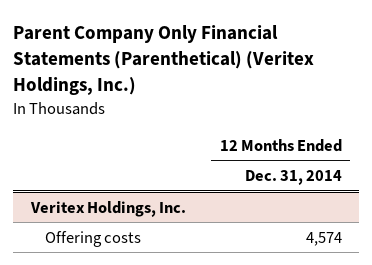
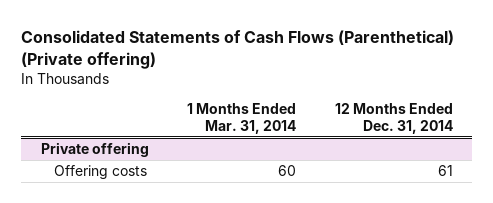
- Parent Company Only Financial Statements (Parenthetical) (Veritex Holdings, Inc.)
+ Consolidated Statements of Cash Flows (Parenthetical) (Private offering)
- | 12 Months Ended Dec. 31, 2014
+ | 1 Months Ended Mar. 31, 2014 | 12 Months Ended Dec. 31, 2014
- Veritex Holdings, Inc.
- Offering costs | 4,574
+ Private offering
+ Offering costs | 60 | 61

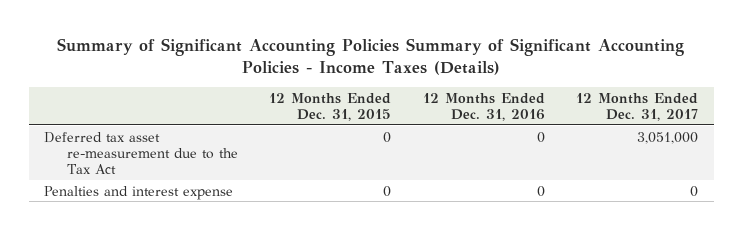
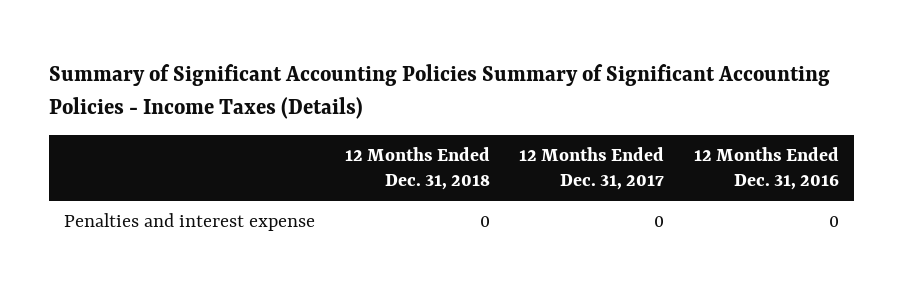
- | 12 Months Ended Dec. 31, 2015 | 12 Months Ended Dec. 31, 2016 | 12 Months Ended Dec. 31, 2017
+ | 12 Months Ended Dec. 31, 2018 | 12 Months Ended Dec. 31, 2017 | 12 Months Ended Dec. 31, 2016
- Deferred tax asset re-measurement due to the Tax Act | 0 | 0 | 3,051,000

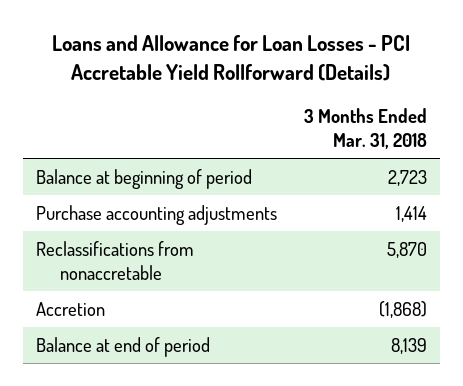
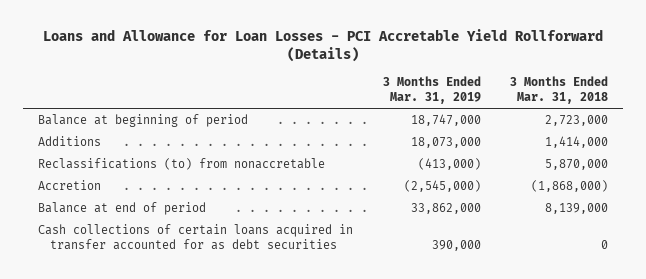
- | 3 Months Ended Mar. 31, 2018
+ | 3 Months Ended Mar. 31, 2019 | 3 Months Ended Mar. 31, 2018
- Balance at beginning of period | 2,723
- Purchase accounting adjustments | 1,414
- Reclassifications from nonaccretable | 5,870
- Accretion | (1,868)
- Balance at end of period | 8,139
+ Balance at beginning of period | 18,747,000 | 2,723,000
+ Additions | 18,073,000 | 1,414,000
+ Reclassifications (to) from nonaccretable | (413,000) | 5,870,000
+ Accretion | (2,545,000) | (1,868,000)
+ Balance at end of period | 33,862,000 | 8,139,000
+ Cash collections of certain loans acquired in transfer accounted for as debt securities | 390,000 | 0

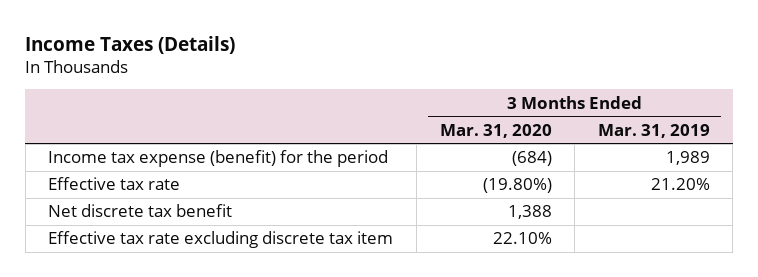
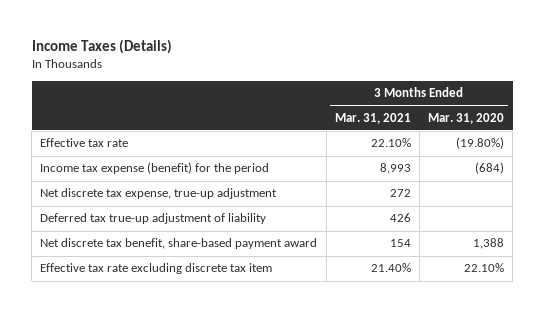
- | 3 Months Ended Mar. 31, 2020 | 3 Months Ended Mar. 31, 2019
+ | 3 Months Ended Mar. 31, 2021 | 3 Months Ended Mar. 31, 2020
- Net discrete tax benefit | 1,388 |
moved down: Income tax expense (benefit) for the period | 8,993 | (684)
+ Net discrete tax expense, true-up adjustment | 272 |
+ Deferred tax true-up adjustment of liability | 426 |
+ Net discrete tax benefit, share-based payment award | 154 | 1,388

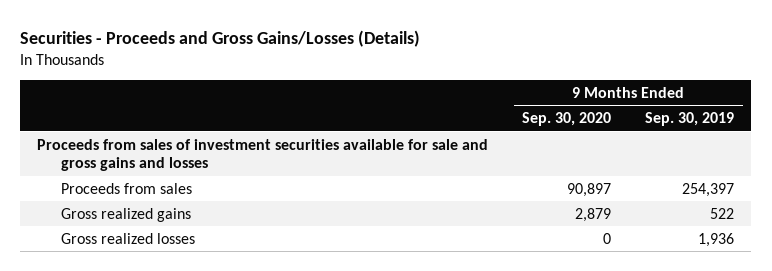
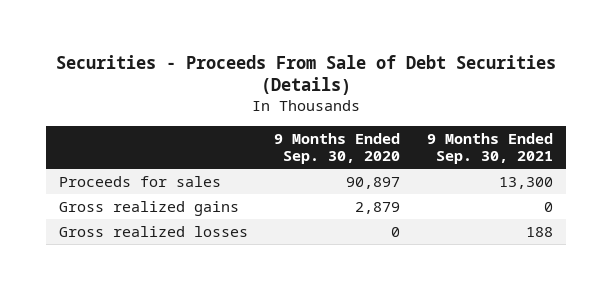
- Securities - Proceeds and Gross Gains/Losses (Details)
+ Securities - Proceeds From Sale of Debt Securities (Details)
- | 9 Months Ended Sep. 30, 2020 | 9 Months Ended Sep. 30, 2019
+ | 9 Months Ended Sep. 30, 2020 | 9 Months Ended Sep. 30, 2021
- Proceeds from sales of investment securities available for sale and gross gains and losses
- Proceeds from sales | 90,897 | 254,397
+ Proceeds for sales | 90,897 | 13,300

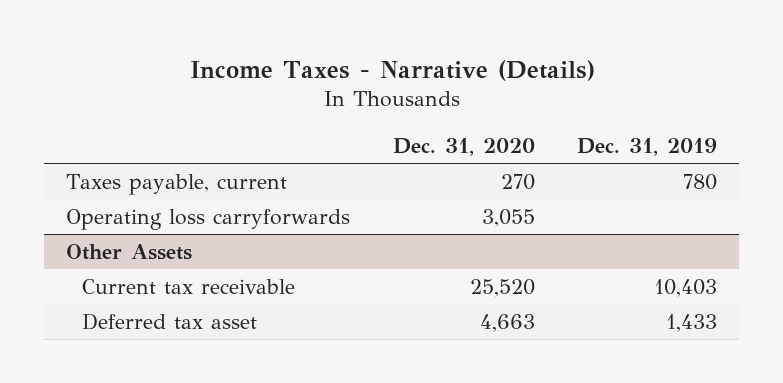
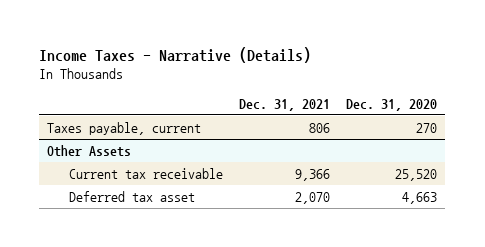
- | Dec. 31, 2020 | Dec. 31, 2019
+ | Dec. 31, 2021 | Dec. 31, 2020
- Operating loss carryforwards | 3,055 |

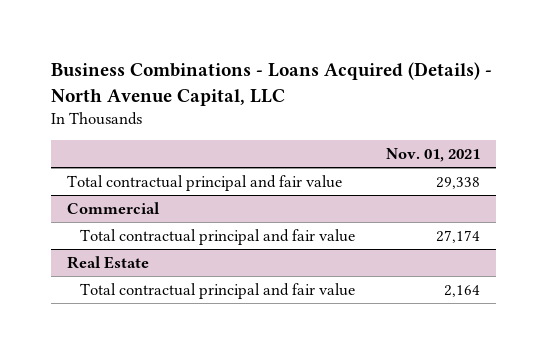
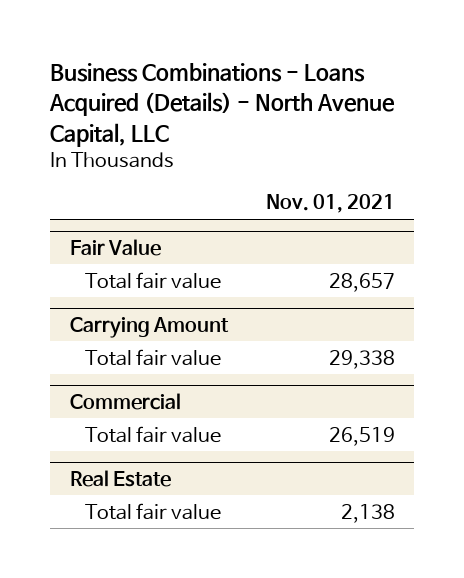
- Total contractual principal and fair value | 29,338
+ Fair Value
+ Total fair value | 28,657
+ Carrying Amount
+ Total fair value | 29,338
@ Commercial
- Total contractual principal and fair value | 27,174
+ Total fair value | 26,519
@ Real Estate
- Total contractual principal and fair value | 2,164
+ Total fair value | 2,138

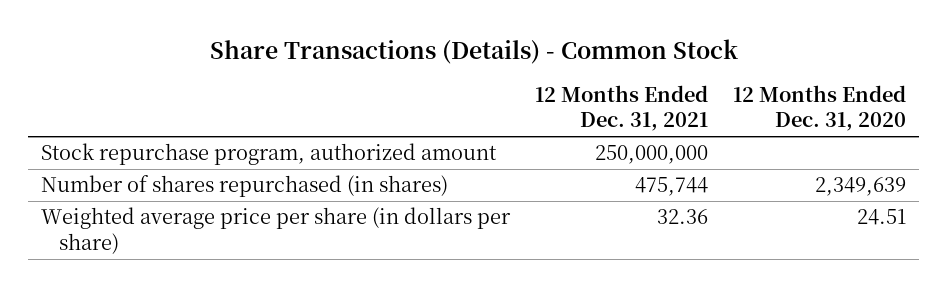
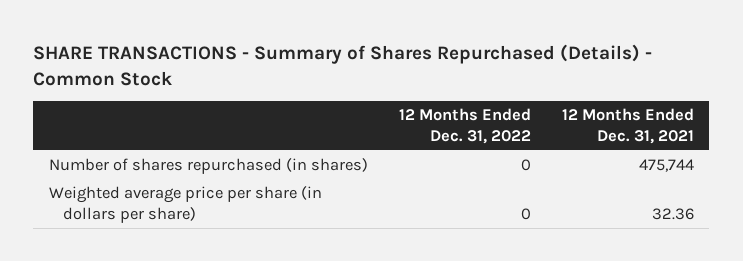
- Share Transactions (Details) - Common Stock
+ SHARE TRANSACTIONS - Summary of Shares Repurchased (Details) - Common Stock
- | 12 Months Ended Dec. 31, 2021 | 12 Months Ended Dec. 31, 2020
+ | 12 Months Ended Dec. 31, 2022 | 12 Months Ended Dec. 31, 2021
- Stock repurchase program, authorized amount | 250,000,000 |

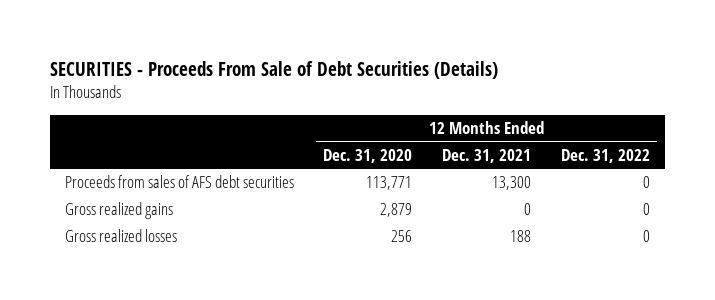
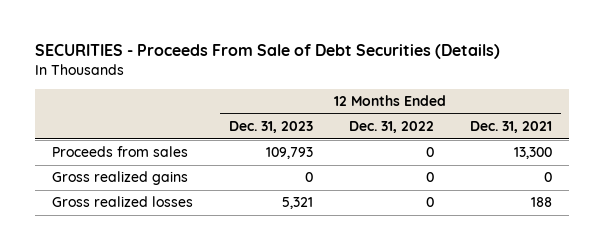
- | 12 Months Ended Dec. 31, 2020 | 12 Months Ended Dec. 31, 2021 | 12 Months Ended Dec. 31, 2022
+ | 12 Months Ended Dec. 31, 2023 | 12 Months Ended Dec. 31, 2022 | 12 Months Ended Dec. 31, 2021
- Proceeds from sales of AFS debt securities | 113,771 | 13,300 | 0
+ Proceeds from sales | 109,793 | 0 | 13,300

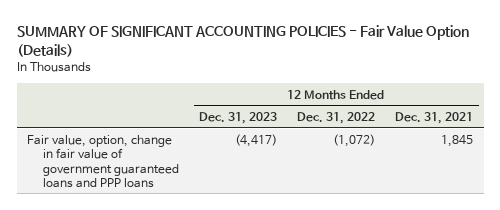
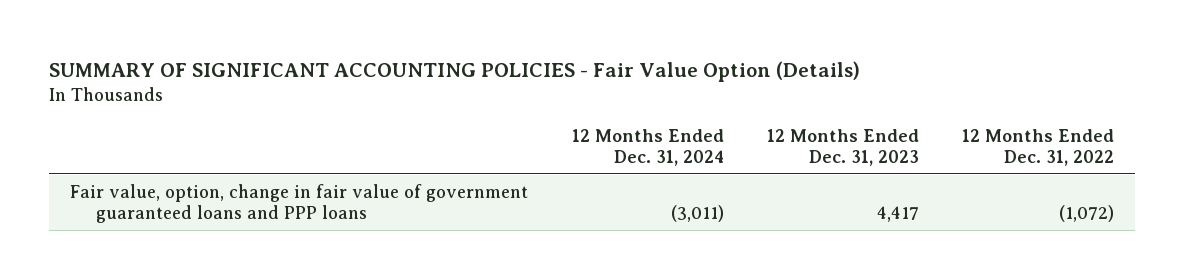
- | 12 Months Ended Dec. 31, 2023 | 12 Months Ended Dec. 31, 2022 | 12 Months Ended Dec. 31, 2021
+ | 12 Months Ended Dec. 31, 2024 | 12 Months Ended Dec. 31, 2023 | 12 Months Ended Dec. 31, 2022
- Fair value, option, change in fair value of government guaranteed loans and PPP loans | (4,417) | (1,072) | 1,845
+ Fair value, option, change in fair value of government guaranteed loans and PPP loans | (3,011) | 4,417 | (1,072)

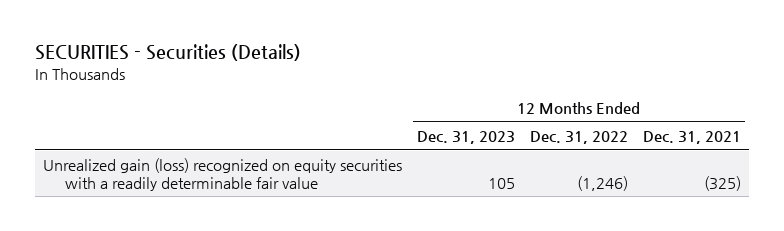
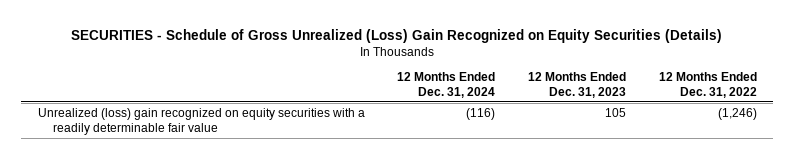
- SECURITIES - Securities (Details)
+ SECURITIES - Schedule of Gross Unrealized (Loss) Gain Recognized on Equity Securities (Details)
- | 12 Months Ended Dec. 31, 2023 | 12 Months Ended Dec. 31, 2022 | 12 Months Ended Dec. 31, 2021
+ | 12 Months Ended Dec. 31, 2024 | 12 Months Ended Dec. 31, 2023 | 12 Months Ended Dec. 31, 2022
- Unrealized gain (loss) recognized on equity securities with a readily determinable fair value | 105 | (1,246) | (325)
+ Unrealized (loss) gain recognized on equity securities with a readily determinable fair value | (116) | 105 | (1,246)

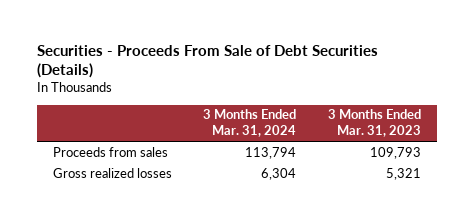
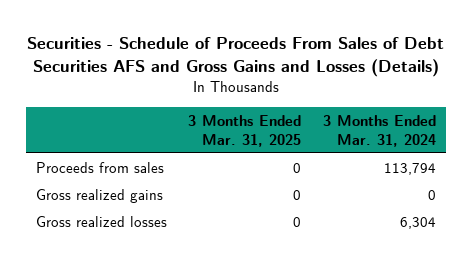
- Securities - Proceeds From Sale of Debt Securities (Details)
+ Securities - Schedule of Proceeds From Sales of Debt Securities AFS and Gross Gains and Losses (Details)
- | 3 Months Ended Mar. 31, 2024 | 3 Months Ended Mar. 31, 2023
+ | 3 Months Ended Mar. 31, 2025 | 3 Months Ended Mar. 31, 2024
+ Gross realized gains | 0 | 0

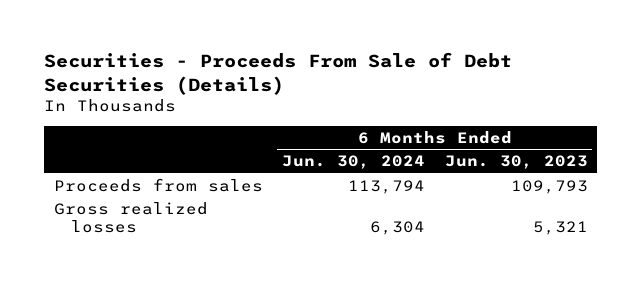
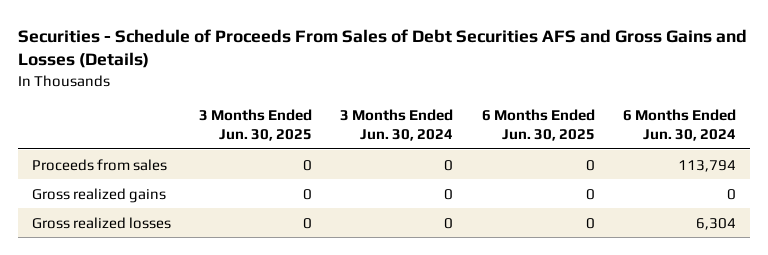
- Securities - Proceeds From Sale of Debt Securities (Details)
+ Securities - Schedule of Proceeds From Sales of Debt Securities AFS and Gross Gains and Losses (Details)
- | 6 Months Ended Jun. 30, 2024 | 6 Months Ended Jun. 30, 2023
+ | 3 Months Ended Jun. 30, 2025 | 3 Months Ended Jun. 30, 2024 | 6 Months Ended Jun. 30, 2025 | 6 Months Ended Jun. 30, 2024
+ Gross realized gains | 0 | 0 | 0 | 0

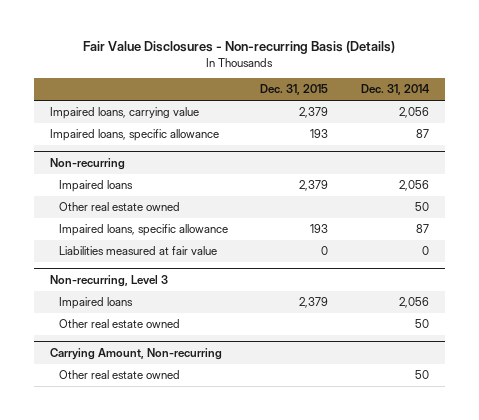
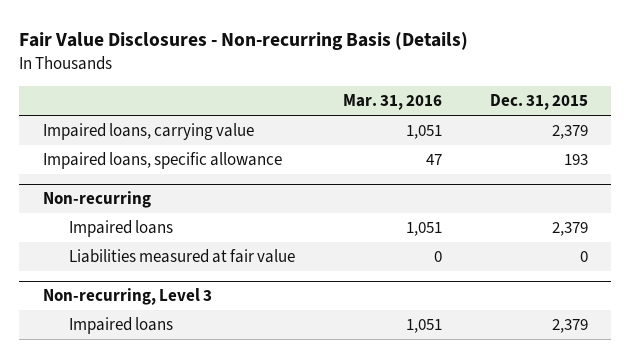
- | Dec. 31, 2015 | Dec. 31, 2014
+ | Mar. 31, 2016 | Dec. 31, 2015
@ Non-recurring
- Other real estate owned | | 50
- Impaired loans, specific allowance | 193 | 87
@ Non-recurring, Level 3
- Other real estate owned | | 50
- Carrying Amount, Non-recurring
- Other real estate owned | | 50

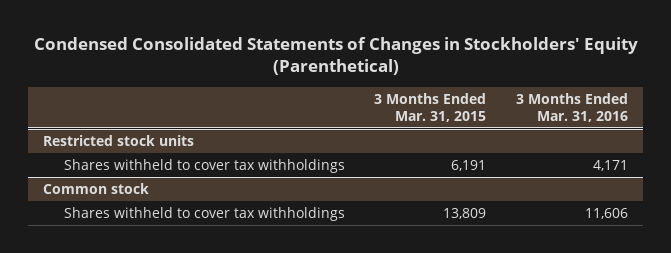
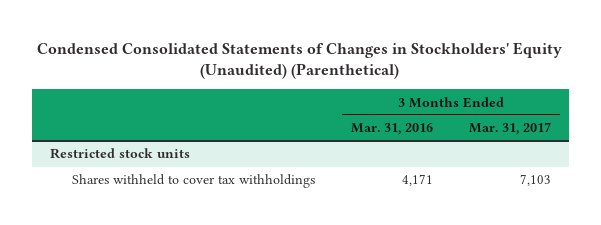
- Condensed Consolidated Statements of Changes in Stockholders' Equity (Parenthetical)
+ Condensed Consolidated Statements of Changes in Stockholders' Equity (Unaudited) (Parenthetical)
- | 3 Months Ended Mar. 31, 2015 | 3 Months Ended Mar. 31, 2016
+ | 3 Months Ended Mar. 31, 2016 | 3 Months Ended Mar. 31, 2017
- Common stock
- Shares withheld to cover tax withholdings | 13,809 | 11,606

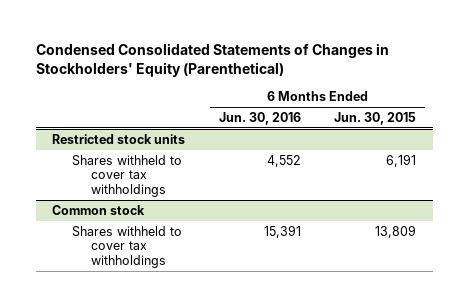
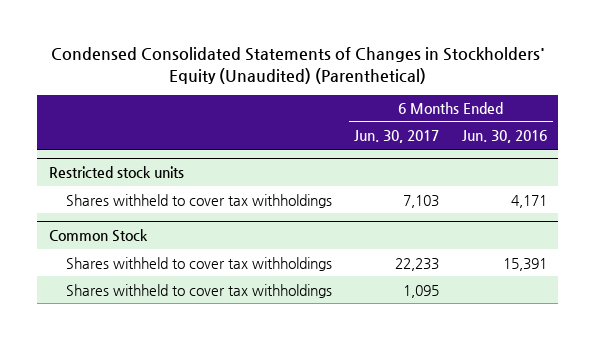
- Condensed Consolidated Statements of Changes in Stockholders' Equity (Parenthetical)
+ Condensed Consolidated Statements of Changes in Stockholders' Equity (Unaudited) (Parenthetical)
- | 6 Months Ended Jun. 30, 2016 | 6 Months Ended Jun. 30, 2015
+ | 6 Months Ended Jun. 30, 2017 | 6 Months Ended Jun. 30, 2016
@ Restricted stock units
- Shares withheld to cover tax withholdings | 4,552 | 6,191
- Common stock
@ Restricted stock units
+ Shares withheld to cover tax withholdings | 7,103 | 4,171
+ Common Stock
+ Shares withheld to cover tax withholdings | 1,095 |

